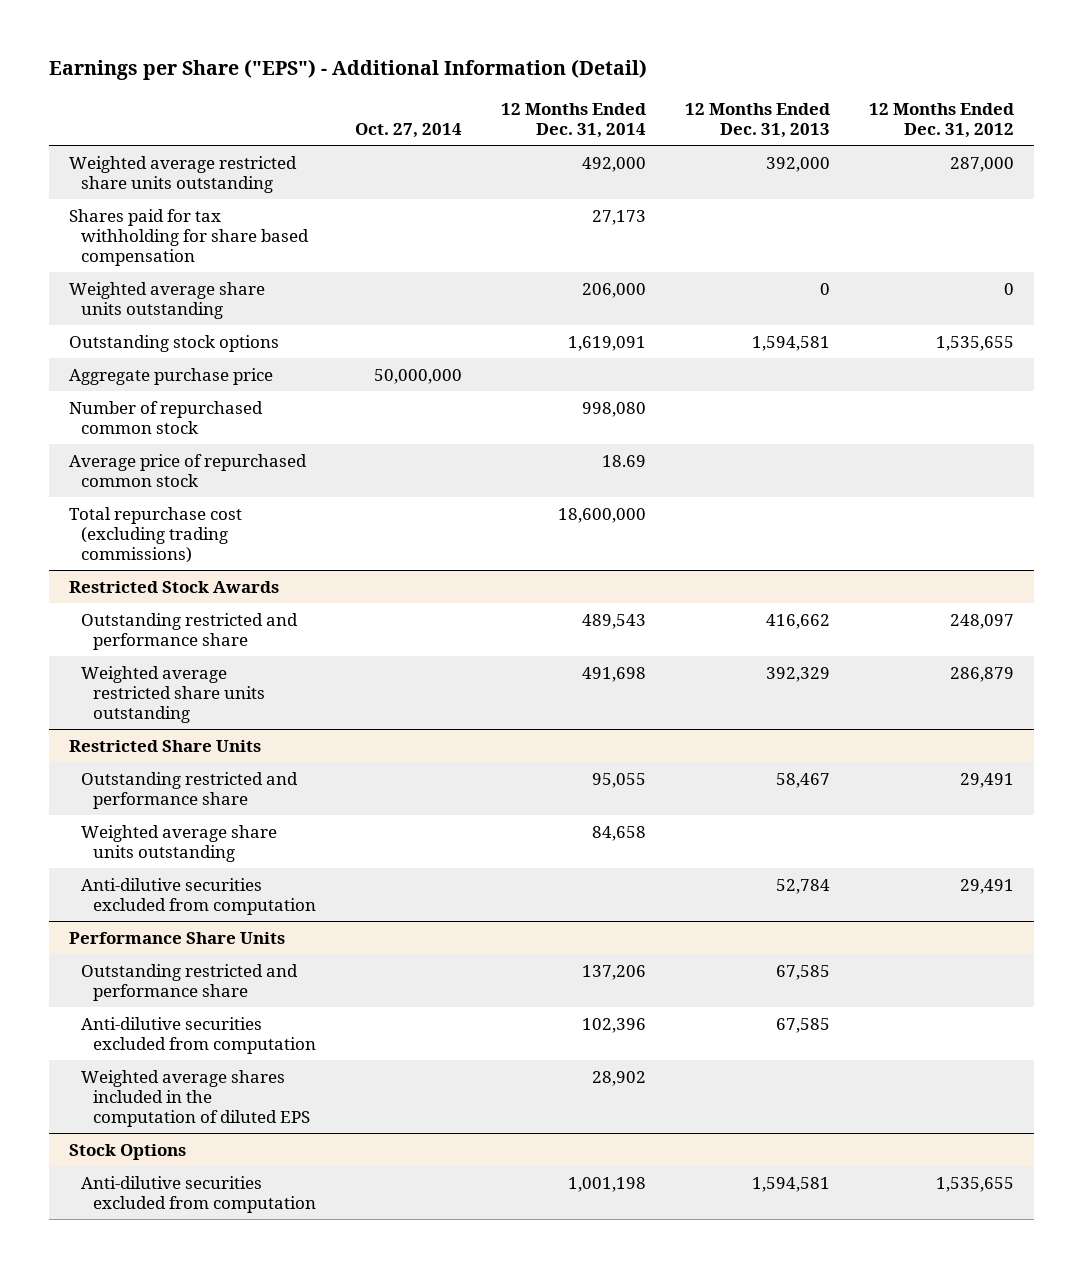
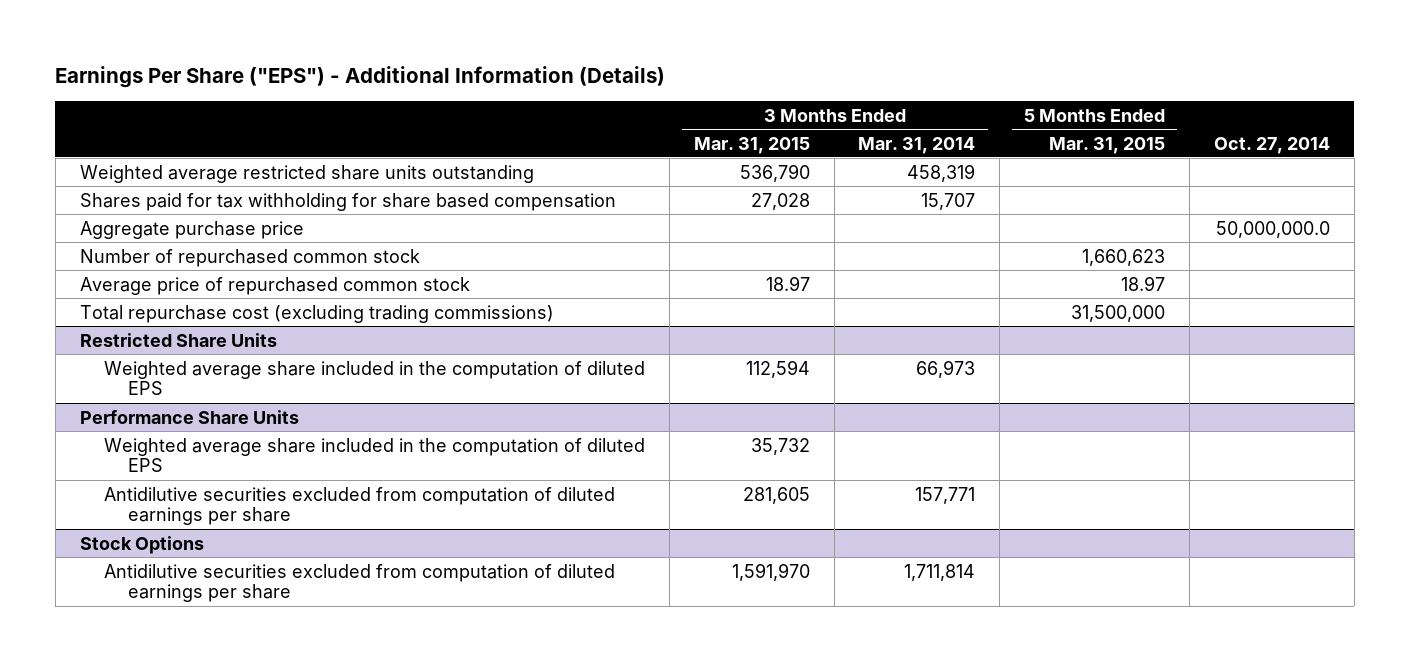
- Earnings per Share ("EPS") - Additional Information (Detail)
+ Earnings Per Share ("EPS") - Additional Information (Details)
- | Oct. 27, 2014 | 12 Months Ended Dec. 31, 2014 | 12 Months Ended Dec. 31, 2013 | 12 Months Ended Dec. 31, 2012
+ | 3 Months Ended Mar. 31, 2015 | 3 Months Ended Mar. 31, 2014 | 5 Months Ended Mar. 31, 2015 | Oct. 27, 2014
- Weighted average share units outstanding | | 206,000 | 0 | 0
- Outstanding stock options | | 1,619,091 | 1,594,581 | 1,535,655
- Aggregate purchase price | 50,000,000 | | |
+ Aggregate purchase price | | | | 50,000,000.0
- Restricted Stock Awards
- Outstanding restricted and performance share | | 489,543 | 416,662 | 248,097
- Weighted average restricted share units outstanding | | 491,698 | 392,329 | 286,879
@ Restricted Share Units
- Outstanding restricted and performance share | | 95,055 | 58,467 | 29,491
- Weighted average share units outstanding | | 84,658 | |
- Anti-dilutive securities excluded from computation | | | 52,784 | 29,491
+ Weighted average share included in the computation of diluted EPS | 112,594 | 66,973 | |
@ Performance Share Units
- Outstanding restricted and performance share | | 137,206 | 67,585 |
- Anti-dilutive securities excluded from computation | | 102,396 | 67,585 |
- Weighted average shares included in the computation of diluted EPS | | 28,902 | |
+ Weighted average share included in the computation of diluted EPS | 35,732 | | |
+ Antidilutive securities excluded from computation of diluted earnings per share | 281,605 | 157,771 | |
@ Stock Options
- Anti-dilutive securities excluded from computation | | 1,001,198 | 1,594,581 | 1,535,655
+ Antidilutive securities excluded from computation of diluted earnings per share | 1,591,970 | 1,711,814 | |

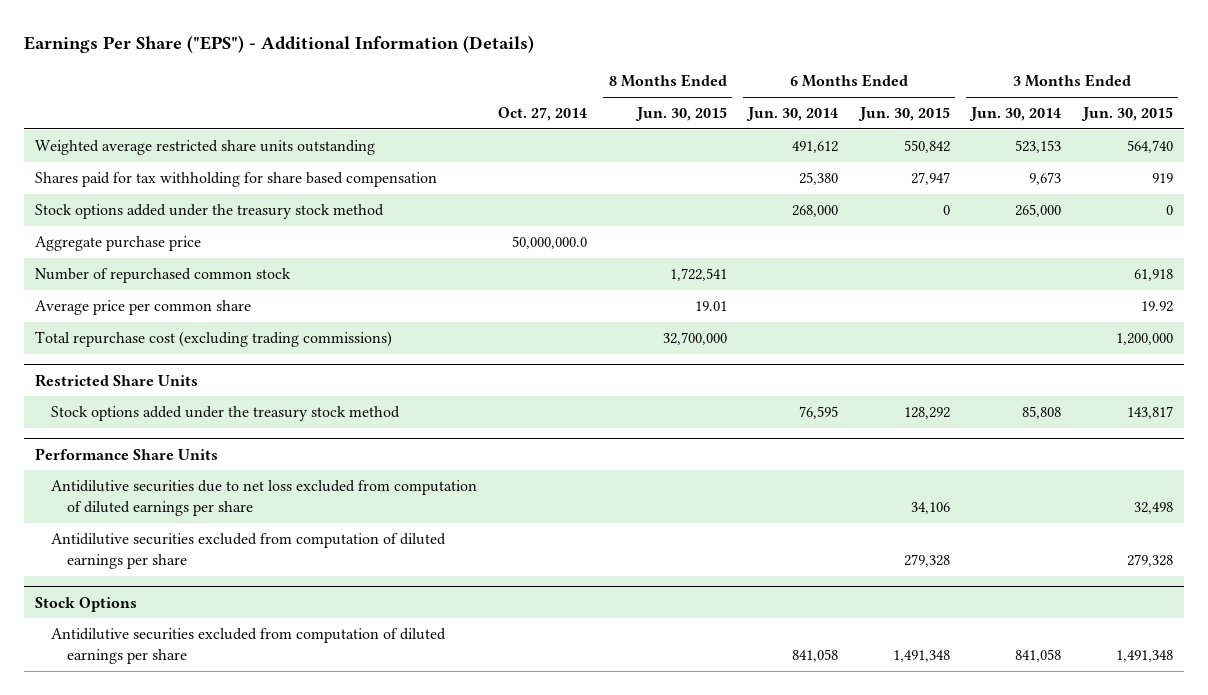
- | 3 Months Ended Mar. 31, 2015 | 3 Months Ended Mar. 31, 2014 | 5 Months Ended Mar. 31, 2015 | Oct. 27, 2014
+ | Oct. 27, 2014 | 8 Months Ended Jun. 30, 2015 | 6 Months Ended Jun. 30, 2014 | 6 Months Ended Jun. 30, 2015 | 3 Months Ended Jun. 30, 2014 | 3 Months Ended Jun. 30, 2015
+ Stock options added under the treasury stock method | | | 268,000 | 0 | 265,000 | 0
- Average price of repurchased common stock | 18.97 | | 18.97 |
+ Average price per common share | | 19.01 | | | | 19.92
@ Restricted Share Units
- Weighted average share included in the computation of diluted EPS | 112,594 | 66,973 | |
+ Stock options added under the treasury stock method | | | 76,595 | 128,292 | 85,808 | 143,817
@ Performance Share Units
- Weighted average share included in the computation of diluted EPS | 35,732 | | |
+ Antidilutive securities due to net loss excluded from computation of diluted earnings per share | | | | 34,106 | | 32,498

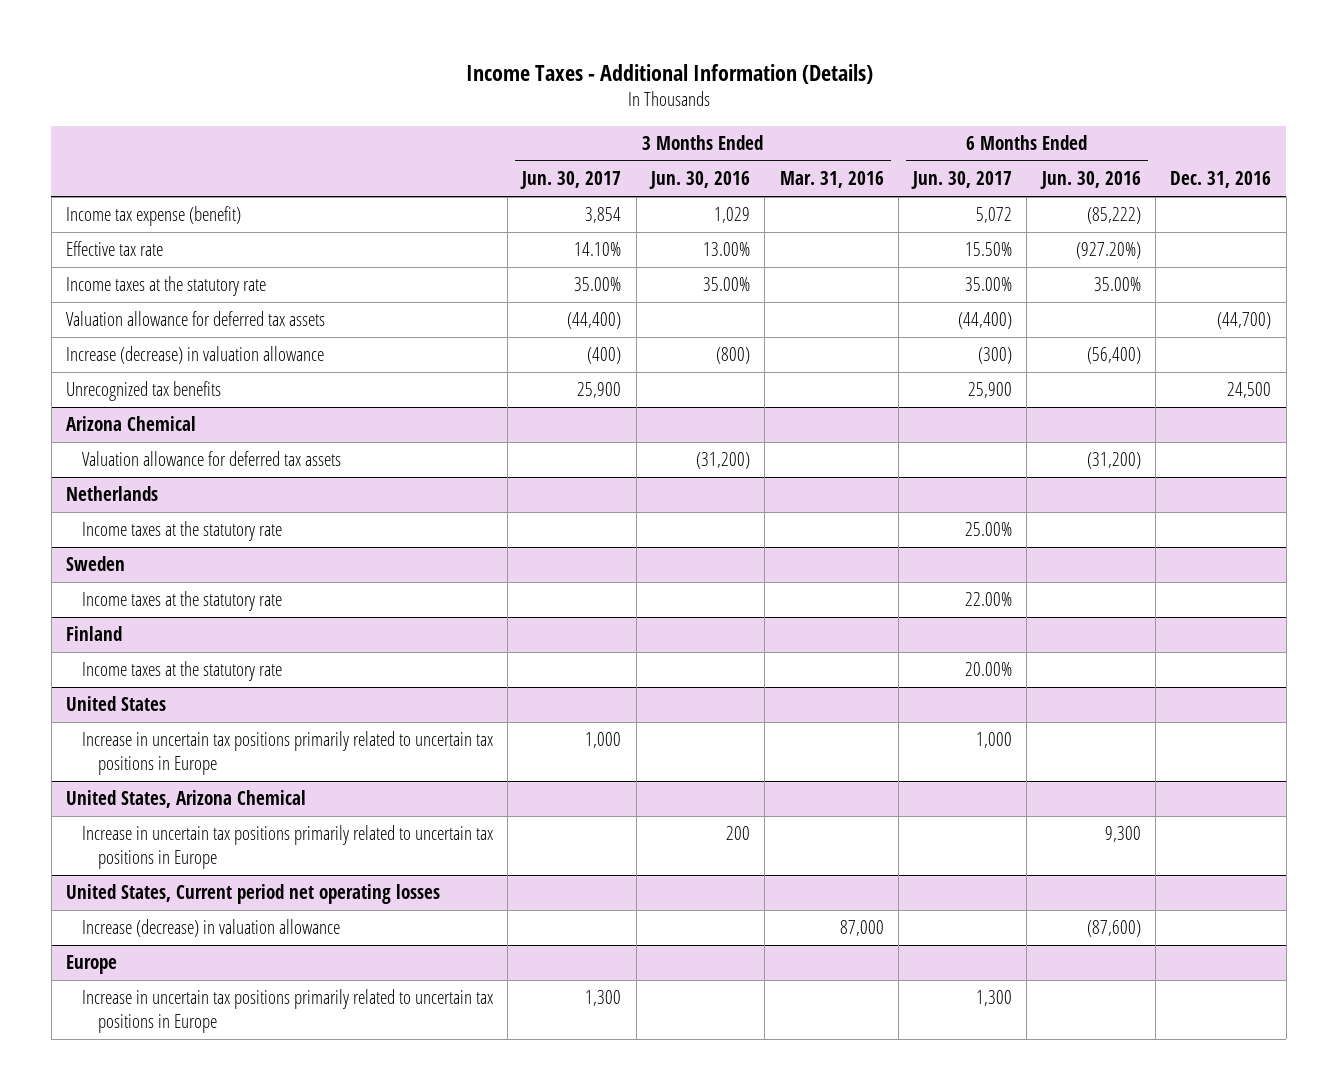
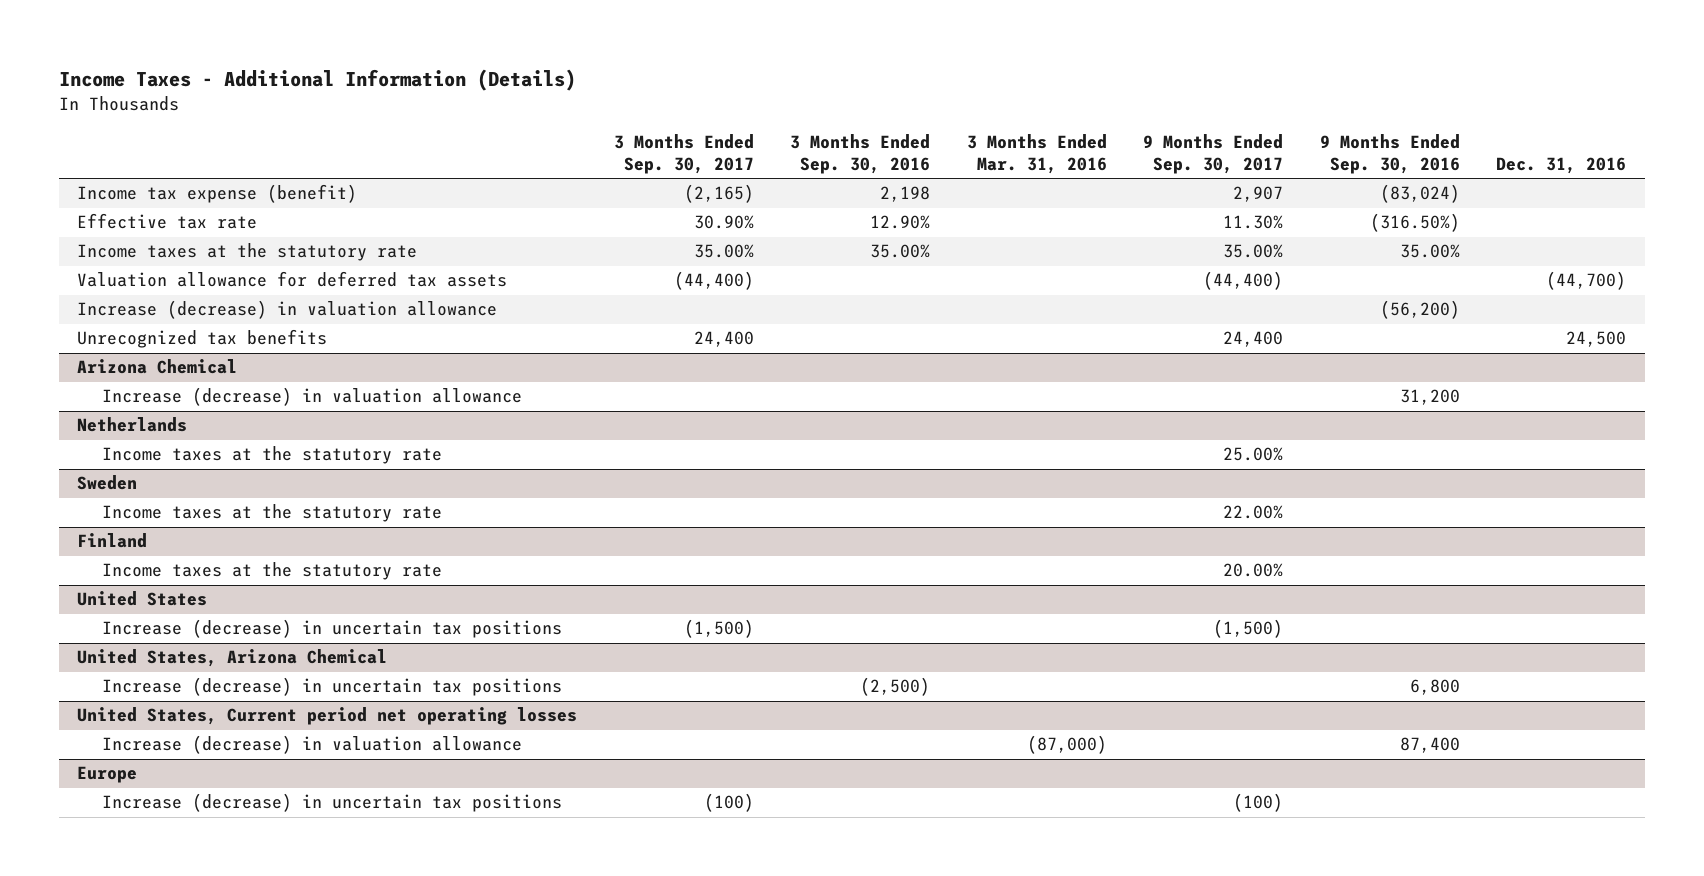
- | 3 Months Ended Jun. 30, 2017 | 3 Months Ended Jun. 30, 2016 | 3 Months Ended Mar. 31, 2016 | 6 Months Ended Jun. 30, 2017 | 6 Months Ended Jun. 30, 2016 | Dec. 31, 2016
+ | 3 Months Ended Sep. 30, 2017 | 3 Months Ended Sep. 30, 2016 | 3 Months Ended Mar. 31, 2016 | 9 Months Ended Sep. 30, 2017 | 9 Months Ended Sep. 30, 2016 | Dec. 31, 2016
@ Arizona Chemical
- Valuation allowance for deferred tax assets | | (31,200) | | | (31,200) |
+ Increase (decrease) in valuation allowance | | | | | 31,200 |
@ United States
- Increase in uncertain tax positions primarily related to uncertain tax positions in Europe | 1,000 | | | 1,000 | |
+ Increase (decrease) in uncertain tax positions | (1,500) | | | (1,500) | |
@ United States, Arizona Chemical
- Increase in uncertain tax positions primarily related to uncertain tax positions in Europe | | 200 | | | 9,300 |
+ Increase (decrease) in uncertain tax positions | | (2,500) | | | 6,800 |
@ United States, Current period net operating losses
- Increase (decrease) in valuation allowance | | | 87,000 | | (87,600) |
+ Increase (decrease) in valuation allowance | | | (87,000) | | 87,400 |
@ Europe
- Increase in uncertain tax positions primarily related to uncertain tax positions in Europe | 1,300 | | | 1,300 | |
+ Increase (decrease) in uncertain tax positions | (100) | | | (100) | |

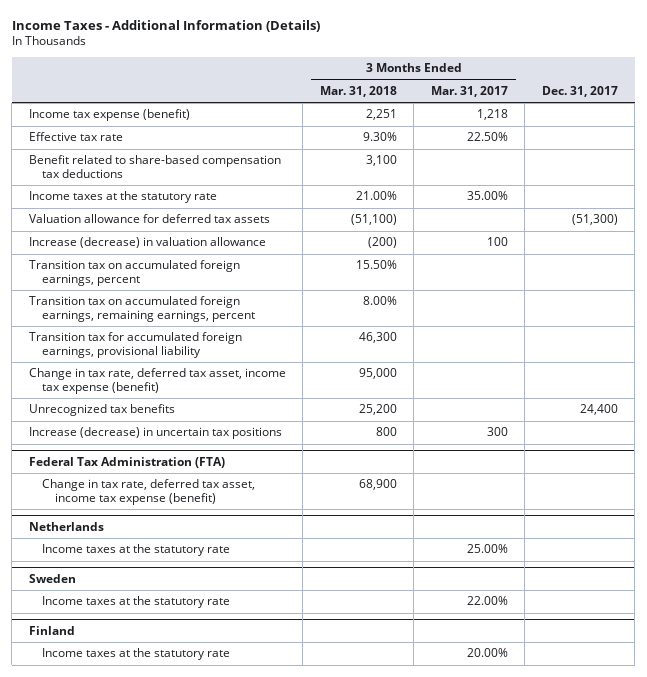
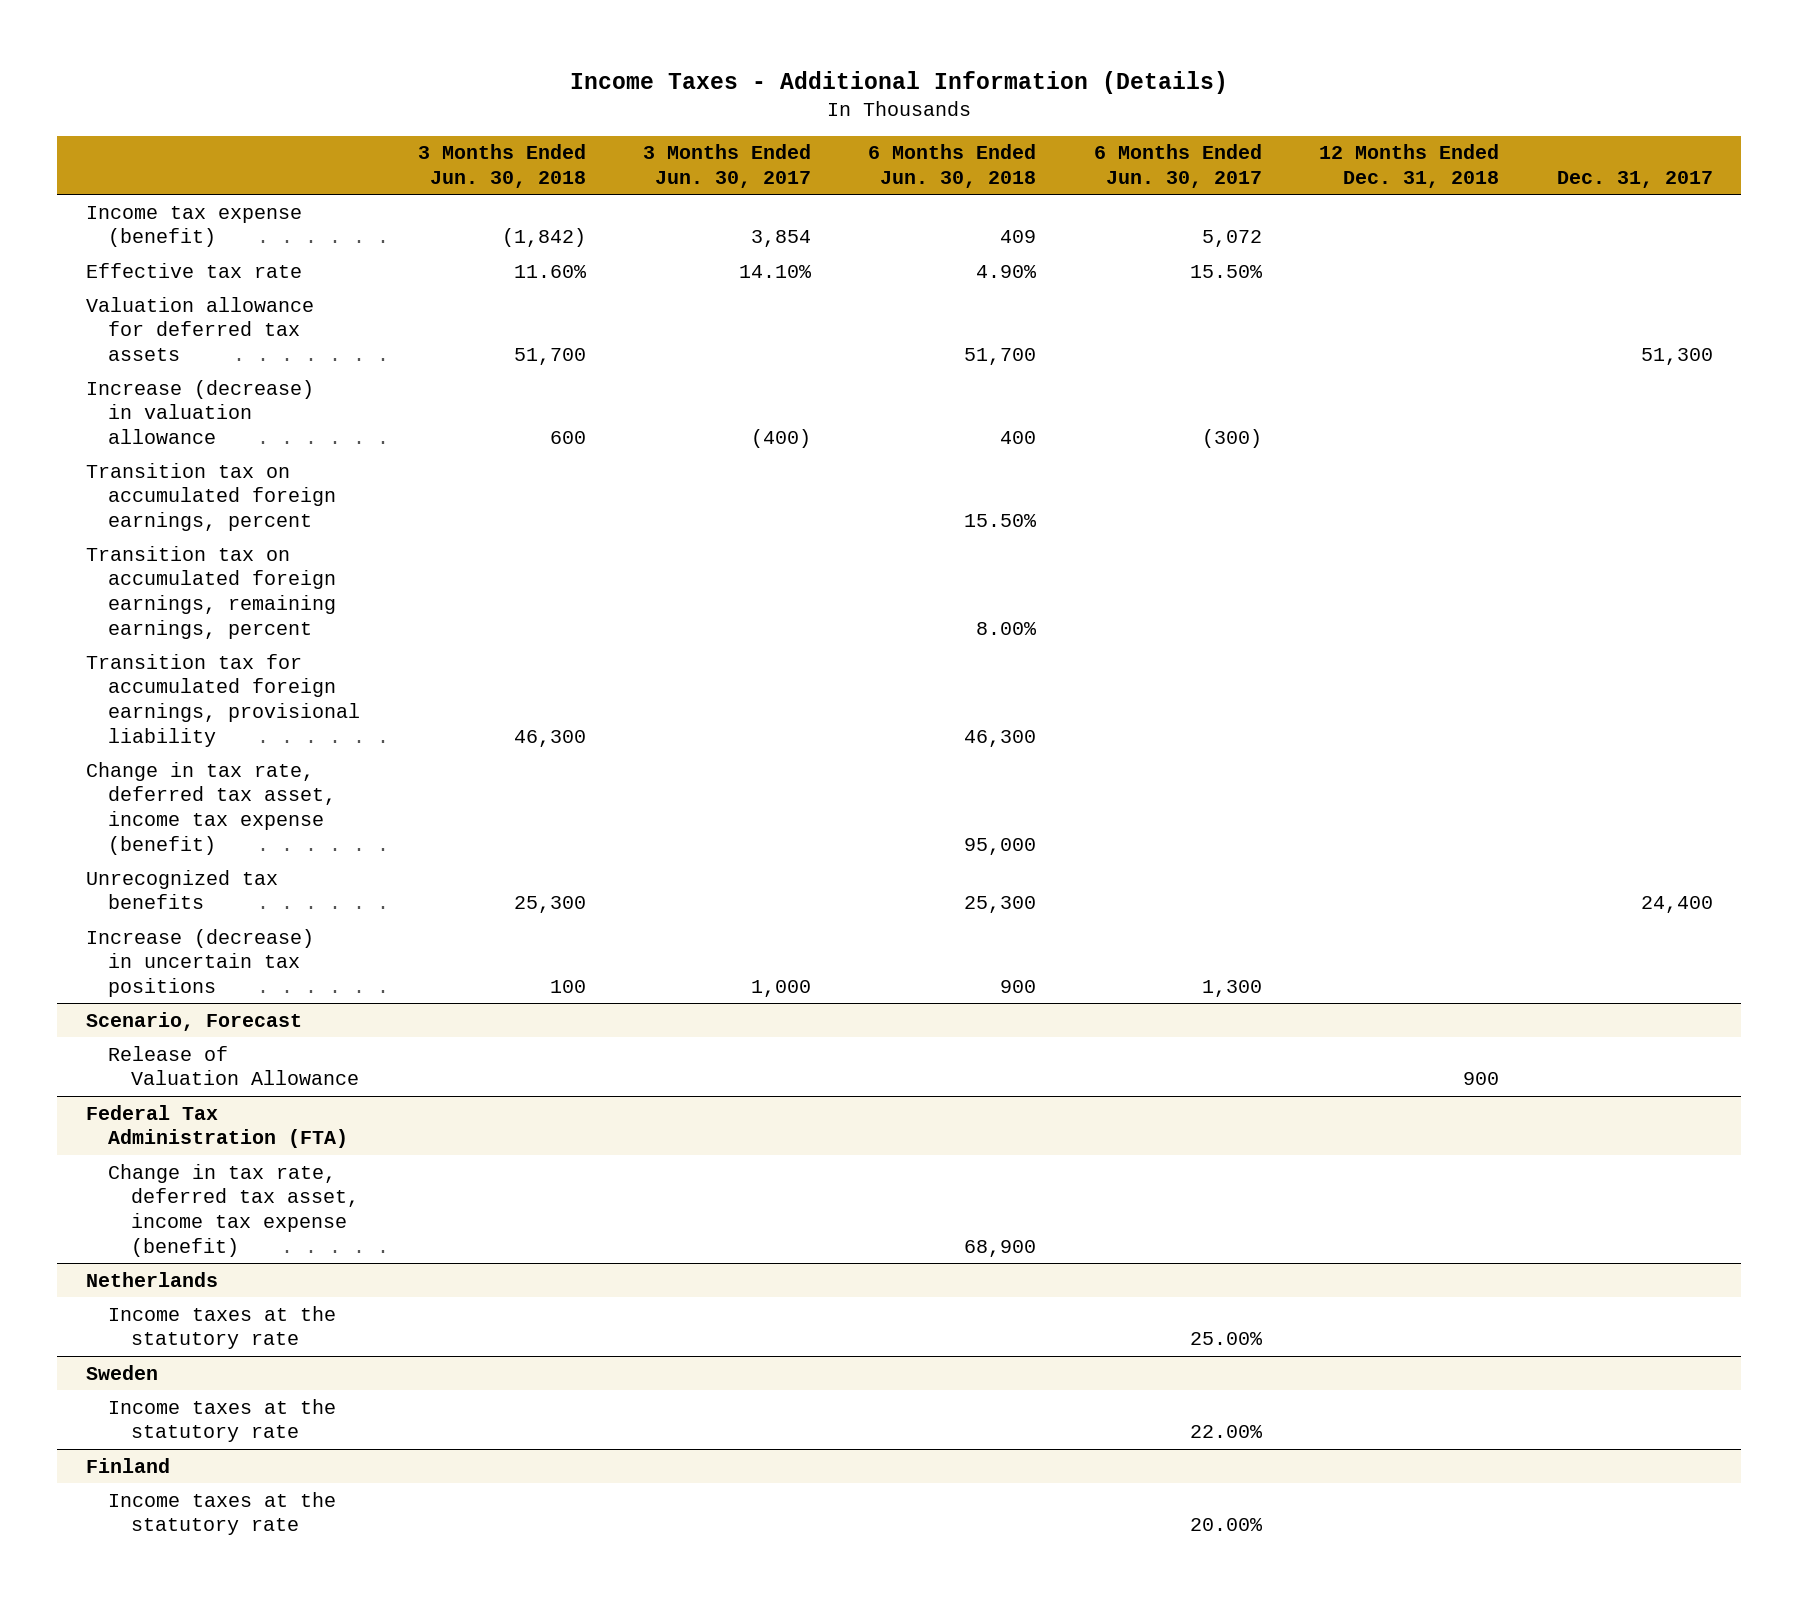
- | 3 Months Ended Mar. 31, 2018 | 3 Months Ended Mar. 31, 2017 | Dec. 31, 2017
+ | 3 Months Ended Jun. 30, 2018 | 3 Months Ended Jun. 30, 2017 | 6 Months Ended Jun. 30, 2018 | 6 Months Ended Jun. 30, 2017 | 12 Months Ended Dec. 31, 2018 | Dec. 31, 2017
- Benefit related to share-based compensation tax deductions | 3,100 | |
- Income taxes at the statutory rate | 21.00% | 35.00% |
- Valuation allowance for deferred tax assets | (51,100) | | (51,300)
+ Valuation allowance for deferred tax assets | 51,700 | | 51,700 | | | 51,300
+ Scenario, Forecast
+ Release of Valuation Allowance | | | | | 900 |

